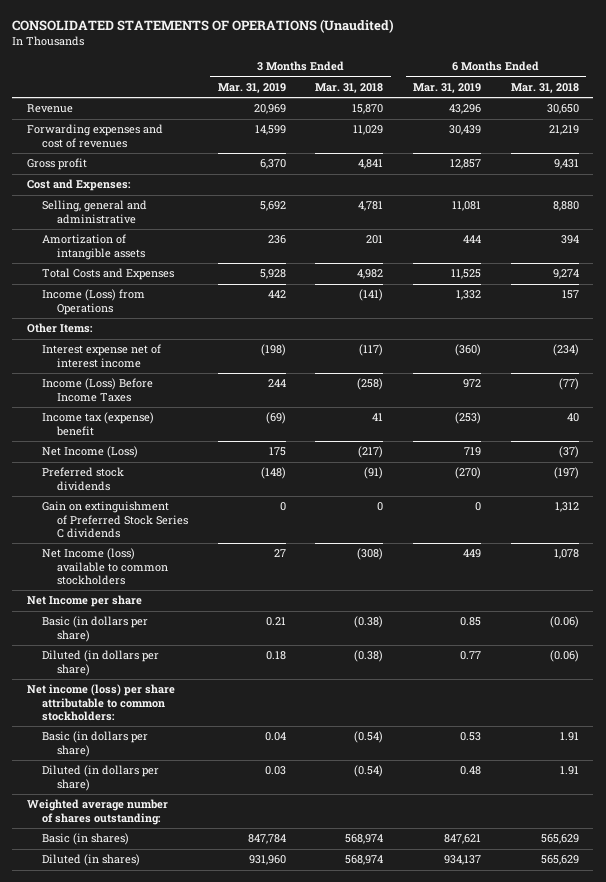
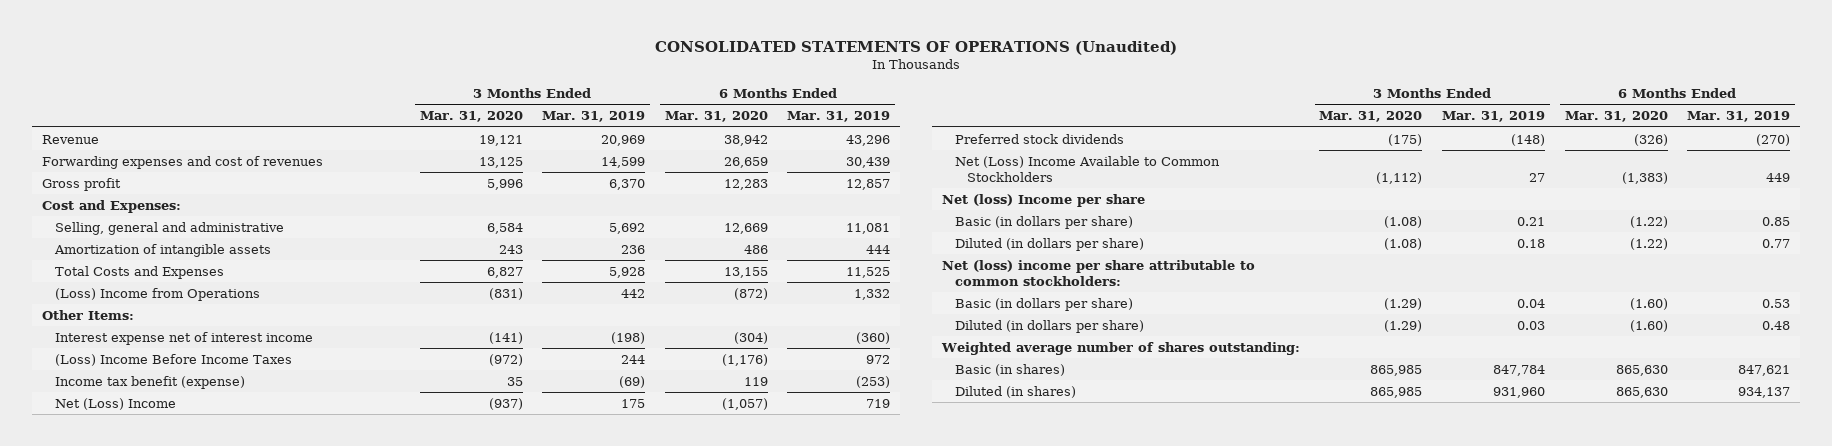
- | 3 Months Ended Mar. 31, 2019 | 3 Months Ended Mar. 31, 2018 | 6 Months Ended Mar. 31, 2019 | 6 Months Ended Mar. 31, 2018
+ | 3 Months Ended Mar. 31, 2020 | 3 Months Ended Mar. 31, 2019 | 6 Months Ended Mar. 31, 2020 | 6 Months Ended Mar. 31, 2019
- Income (Loss) from Operations | 442 | (141) | 1,332 | 157
+ (Loss) Income from Operations | (831) | 442 | (872) | 1,332
- Income (Loss) Before Income Taxes | 244 | (258) | 972 | (77)
- Income tax (expense) benefit | (69) | 41 | (253) | 40
- Net Income (Loss) | 175 | (217) | 719 | (37)
+ (Loss) Income Before Income Taxes | (972) | 244 | (1,176) | 972
+ Income tax benefit (expense) | 35 | (69) | 119 | (253)
+ Net (Loss) Income | (937) | 175 | (1,057) | 719
- Gain on extinguishment of Preferred Stock Series C dividends | 0 | 0 | 0 | 1,312
- Net Income (loss) available to common stockholders | 27 | (308) | 449 | 1,078
- Net Income per share
+ Net (Loss) Income Available to Common Stockholders | (1,112) | 27 | (1,383) | 449
+ Net (loss) Income per share
- Net income (loss) per share attributable to common stockholders:
+ Net (loss) income per share attributable to common stockholders:

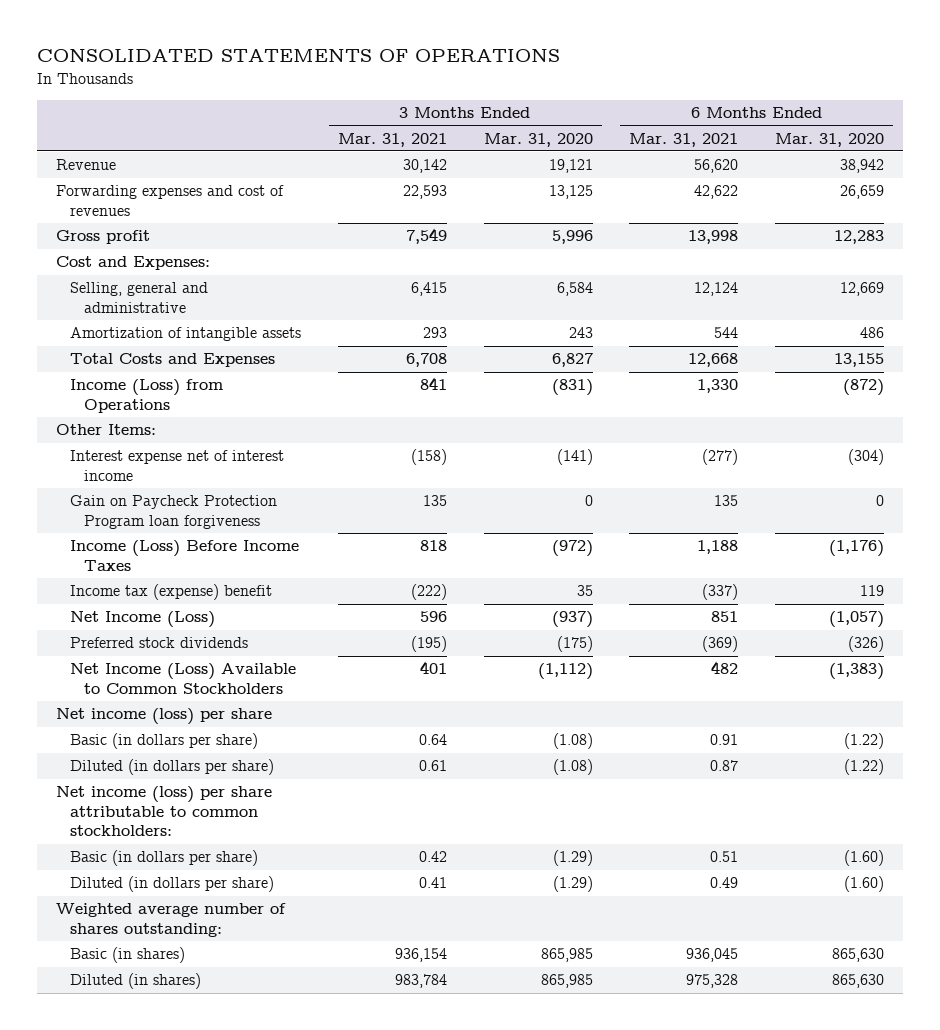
- CONSOLIDATED STATEMENTS OF OPERATIONS (Unaudited)
+ CONSOLIDATED STATEMENTS OF OPERATIONS
- | 3 Months Ended Mar. 31, 2020 | 3 Months Ended Mar. 31, 2019 | 6 Months Ended Mar. 31, 2020 | 6 Months Ended Mar. 31, 2019
+ | 3 Months Ended Mar. 31, 2021 | 3 Months Ended Mar. 31, 2020 | 6 Months Ended Mar. 31, 2021 | 6 Months Ended Mar. 31, 2020
- (Loss) Income from Operations | (831) | 442 | (872) | 1,332
+ Income (Loss) from Operations | 841 | (831) | 1,330 | (872)
- (Loss) Income Before Income Taxes | (972) | 244 | (1,176) | 972
- Income tax benefit (expense) | 35 | (69) | 119 | (253)
- Net (Loss) Income | (937) | 175 | (1,057) | 719
+ Gain on Paycheck Protection Program loan forgiveness | 135 | 0 | 135 | 0
+ Income (Loss) Before Income Taxes | 818 | (972) | 1,188 | (1,176)
+ Income tax (expense) benefit | (222) | 35 | (337) | 119
+ Net Income (Loss) | 596 | (937) | 851 | (1,057)
- Net (Loss) Income Available to Common Stockholders | (1,112) | 27 | (1,383) | 449
- Net (loss) Income per share
+ Net Income (Loss) Available to Common Stockholders | 401 | (1,112) | 482 | (1,383)
+ Net income (loss) per share
- Net (loss) income per share attributable to common stockholders:
+ Net income (loss) per share attributable to common stockholders:

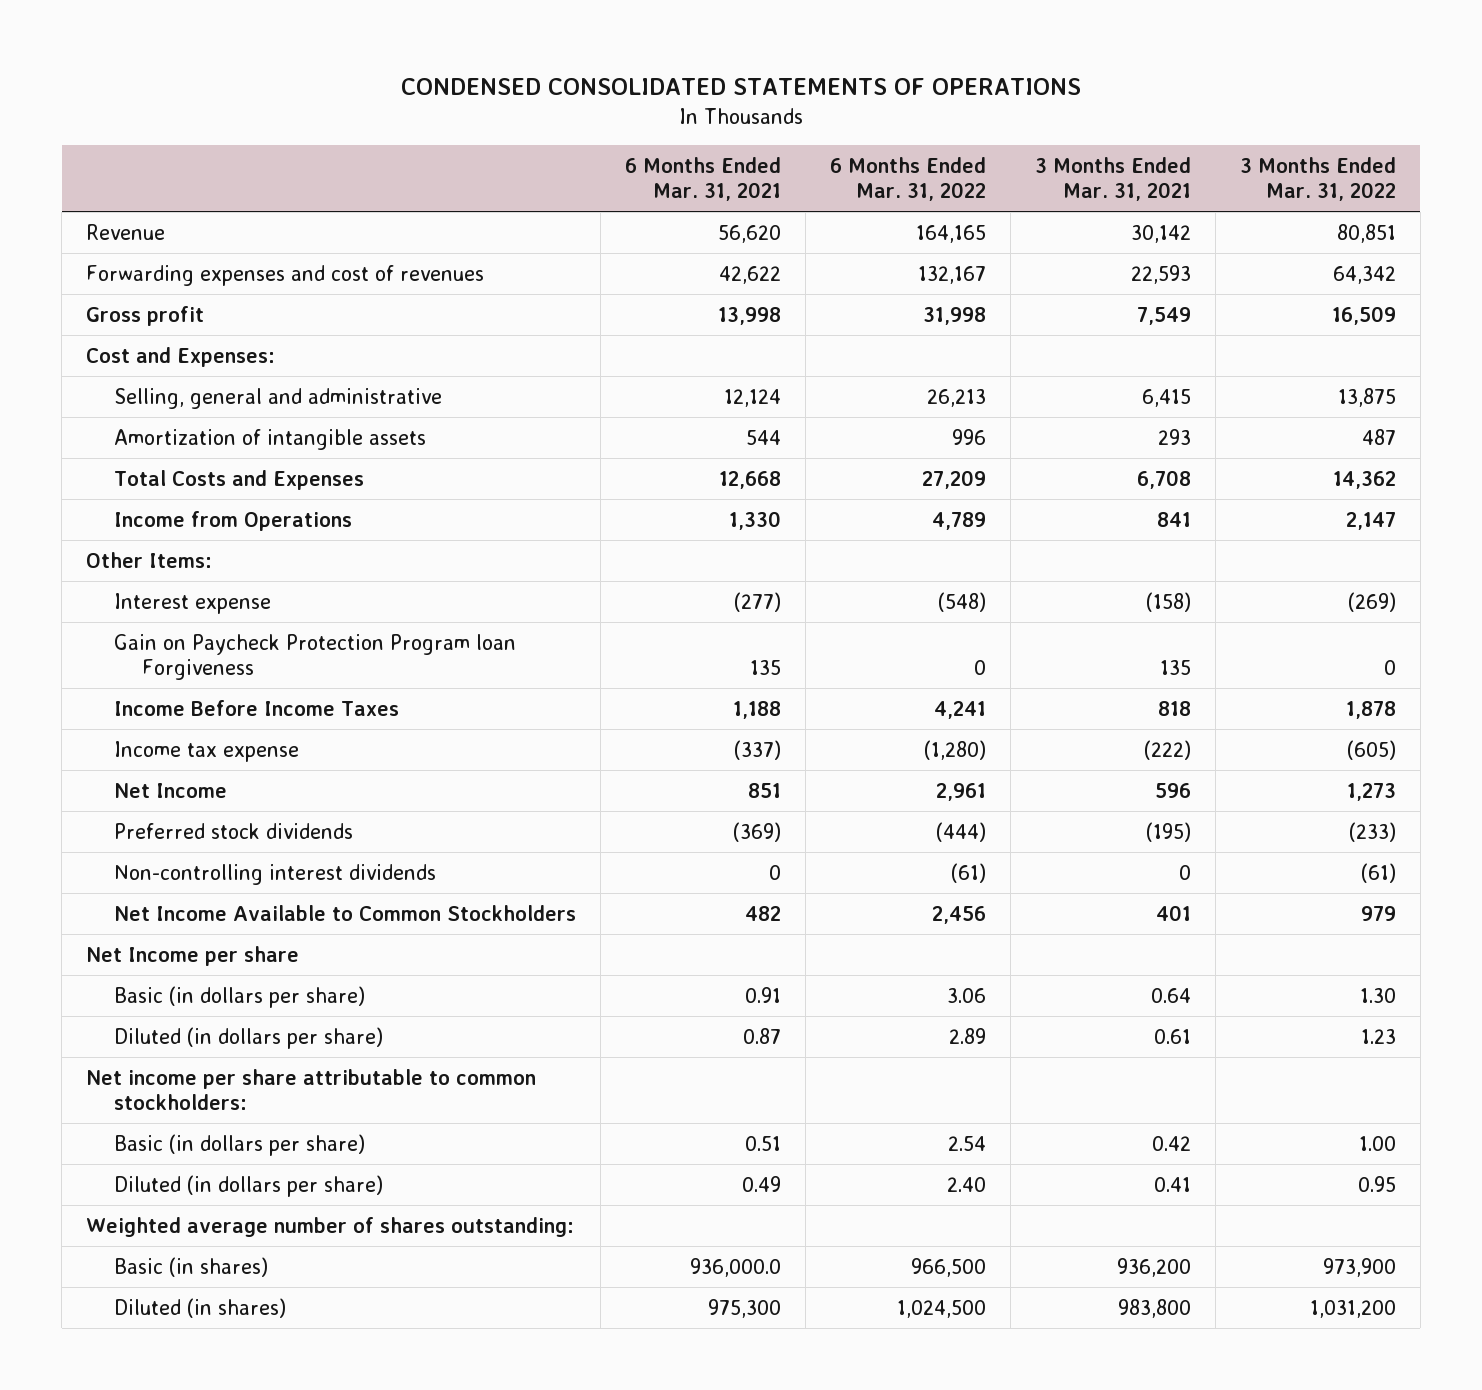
- CONSOLIDATED STATEMENTS OF OPERATIONS
+ CONDENSED CONSOLIDATED STATEMENTS OF OPERATIONS
- | 3 Months Ended Mar. 31, 2021 | 3 Months Ended Mar. 31, 2020 | 6 Months Ended Mar. 31, 2021 | 6 Months Ended Mar. 31, 2020
+ | 6 Months Ended Mar. 31, 2021 | 6 Months Ended Mar. 31, 2022 | 3 Months Ended Mar. 31, 2021 | 3 Months Ended Mar. 31, 2022
- Income (Loss) from Operations | 841 | (831) | 1,330 | (872)
+ Income from Operations | 1,330 | 4,789 | 841 | 2,147
- Interest expense net of interest income | (158) | (141) | (277) | (304)
- Gain on Paycheck Protection Program loan forgiveness | 135 | 0 | 135 | 0
- Income (Loss) Before Income Taxes | 818 | (972) | 1,188 | (1,176)
- Income tax (expense) benefit | (222) | 35 | (337) | 119
- Net Income (Loss) | 596 | (937) | 851 | (1,057)
+ Interest expense | (277) | (548) | (158) | (269)
+ Gain on Paycheck Protection Program loan Forgiveness | 135 | 0 | 135 | 0
+ Income Before Income Taxes | 1,188 | 4,241 | 818 | 1,878
+ Income tax expense | (337) | (1,280) | (222) | (605)
+ Net Income | 851 | 2,961 | 596 | 1,273
- Net Income (Loss) Available to Common Stockholders | 401 | (1,112) | 482 | (1,383)
- Net income (loss) per share
+ Non-controlling interest dividends | 0 | (61) | 0 | (61)
+ Net Income Available to Common Stockholders | 482 | 2,456 | 401 | 979
+ Net Income per share
- Net income (loss) per share attributable to common stockholders:
+ Net income per share attributable to common stockholders:
- Basic (in shares) | 936,154 | 865,985 | 936,045 | 865,630
- Diluted (in shares) | 983,784 | 865,985 | 975,328 | 865,630
+ Basic (in shares) | 936,000.0 | 966,500 | 936,200 | 973,900
+ Diluted (in shares) | 975,300 | 1,024,500 | 983,800 | 1,031,200

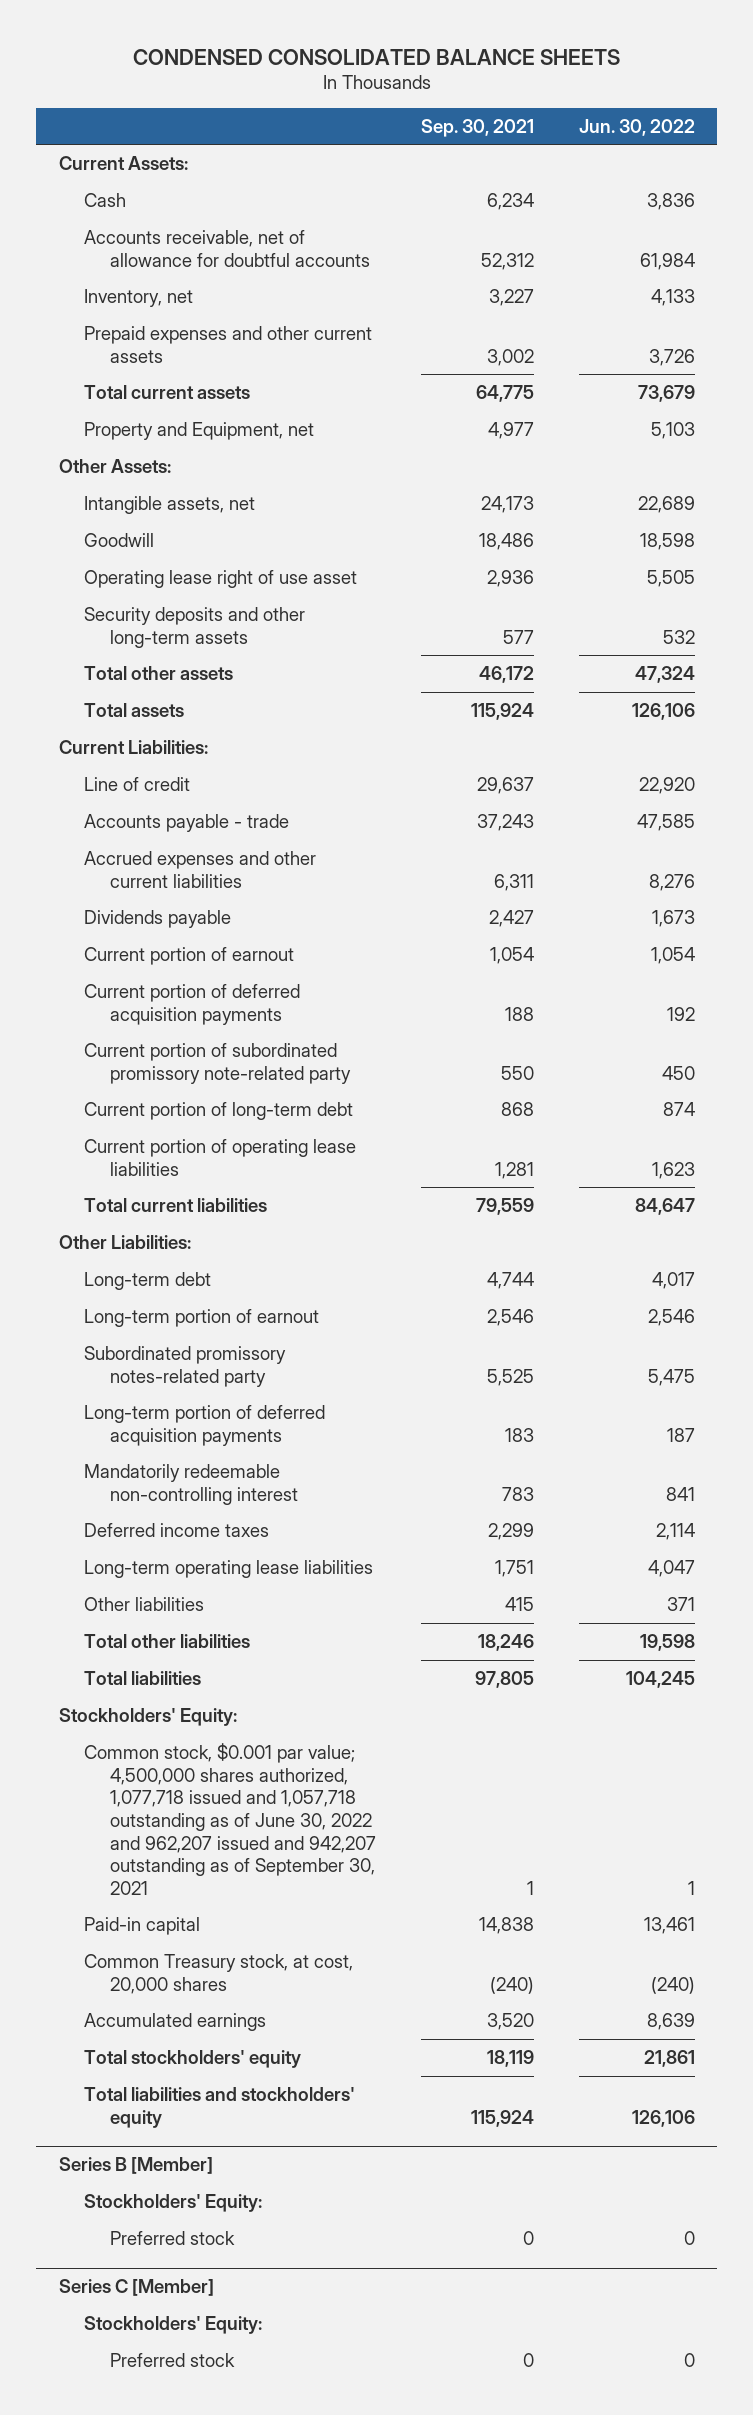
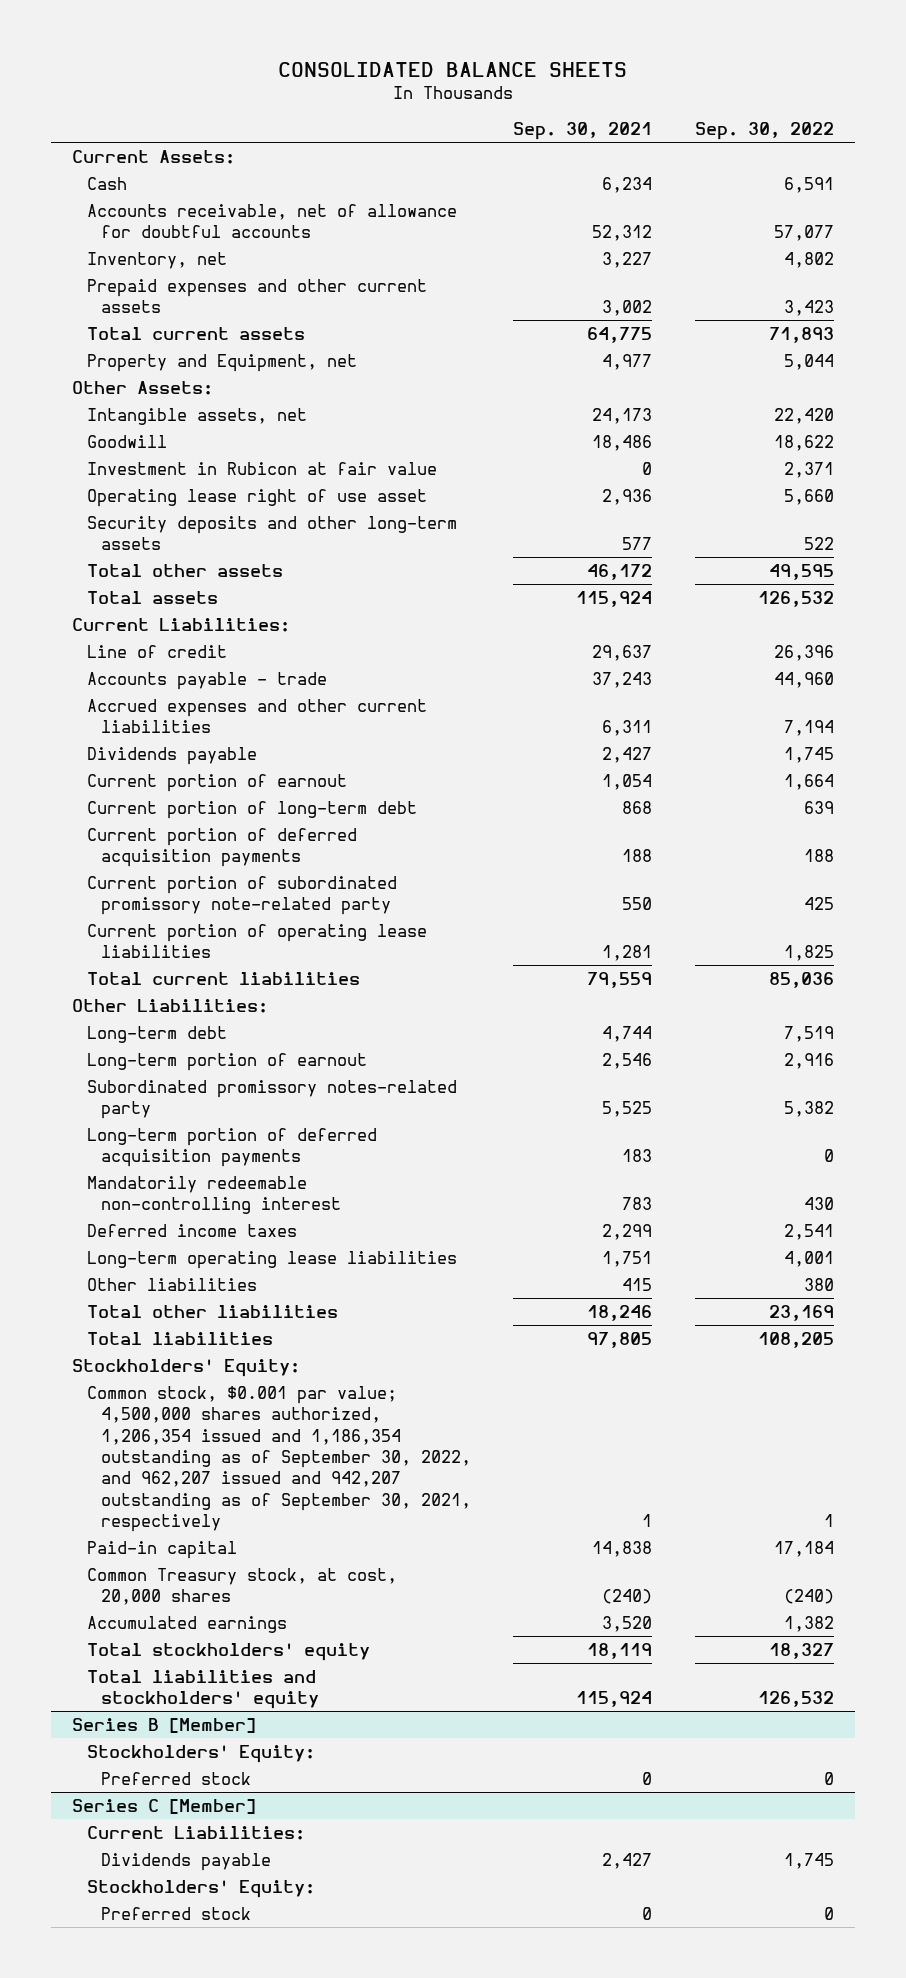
- CONDENSED CONSOLIDATED BALANCE SHEETS
+ CONSOLIDATED BALANCE SHEETS
- | Sep. 30, 2021 | Jun. 30, 2022
+ | Sep. 30, 2021 | Sep. 30, 2022
+ Investment in Rubicon at fair value | 0 | 2,371
moved up: Current portion of long-term debt | 868 | 639
- Common stock, $0.001 par value; 4,500,000 shares authorized, 1,077,718 issued and 1,057,718 outstanding as of June 30, 2022 and 962,207 issued and 942,207 outstanding as of September 30, 2021 | 1 | 1
+ Common stock, $0.001 par value; 4,500,000 shares authorized, 1,206,354 issued and 1,186,354 outstanding as of September 30, 2022, and 962,207 issued and 942,207 outstanding as of September 30, 2021, respectively | 1 | 1
@ Series C [Member]
+ Current Liabilities:
+ Dividends payable | 2,427 | 1,745

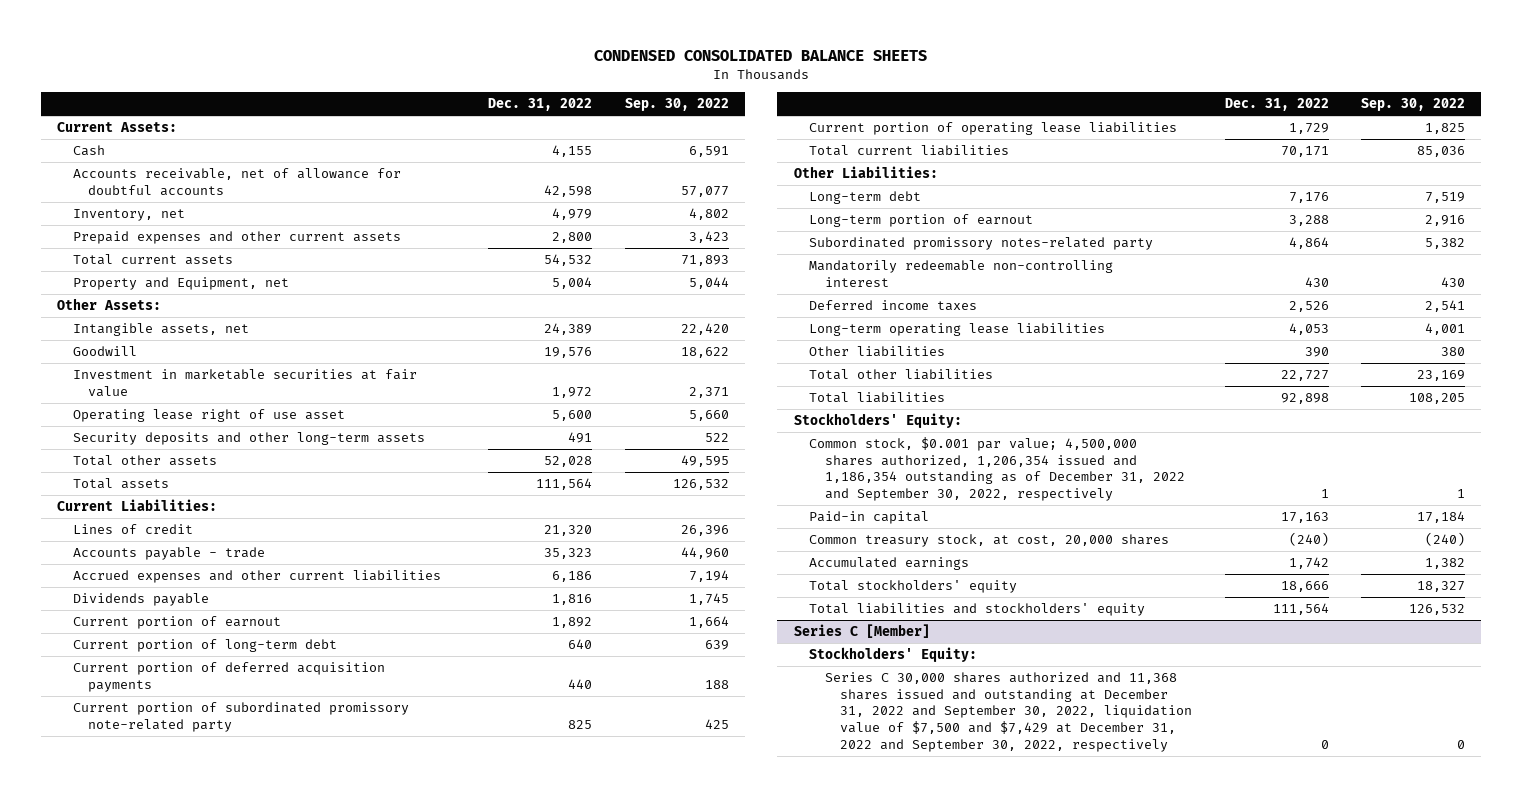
- CONSOLIDATED BALANCE SHEETS
+ CONDENSED CONSOLIDATED BALANCE SHEETS
- | Sep. 30, 2021 | Sep. 30, 2022
+ | Dec. 31, 2022 | Sep. 30, 2022
- Investment in Rubicon at fair value | 0 | 2,371
+ Investment in marketable securities at fair value | 1,972 | 2,371
- Line of credit | 29,637 | 26,396
+ Lines of credit | 21,320 | 26,396
- Long-term portion of deferred acquisition payments | 183 | 0
- Common stock, $0.001 par value; 4,500,000 shares authorized, 1,206,354 issued and 1,186,354 outstanding as of September 30, 2022, and 962,207 issued and 942,207 outstanding as of September 30, 2021, respectively | 1 | 1
+ Common stock, $0.001 par value; 4,500,000 shares authorized, 1,206,354 issued and 1,186,354 outstanding as of December 31, 2022 and September 30, 2022, respectively | 1 | 1
- Common Treasury stock, at cost, 20,000 shares | (240) | (240)
+ Common treasury stock, at cost, 20,000 shares | (240) | (240)
- Series B [Member]
- Stockholders' Equity:
- Preferred stock | 0 | 0
@ Series C [Member]
- Current Liabilities:
- Dividends payable | 2,427 | 1,745
- Preferred stock | 0 | 0
+ Series C 30,000 shares authorized and 11,368 shares issued and outstanding at December 31, 2022 and September 30, 2022, liquidation value of $7,500 and $7,429 at December 31, 2022 and September 30, 2022, respectively | 0 | 0

